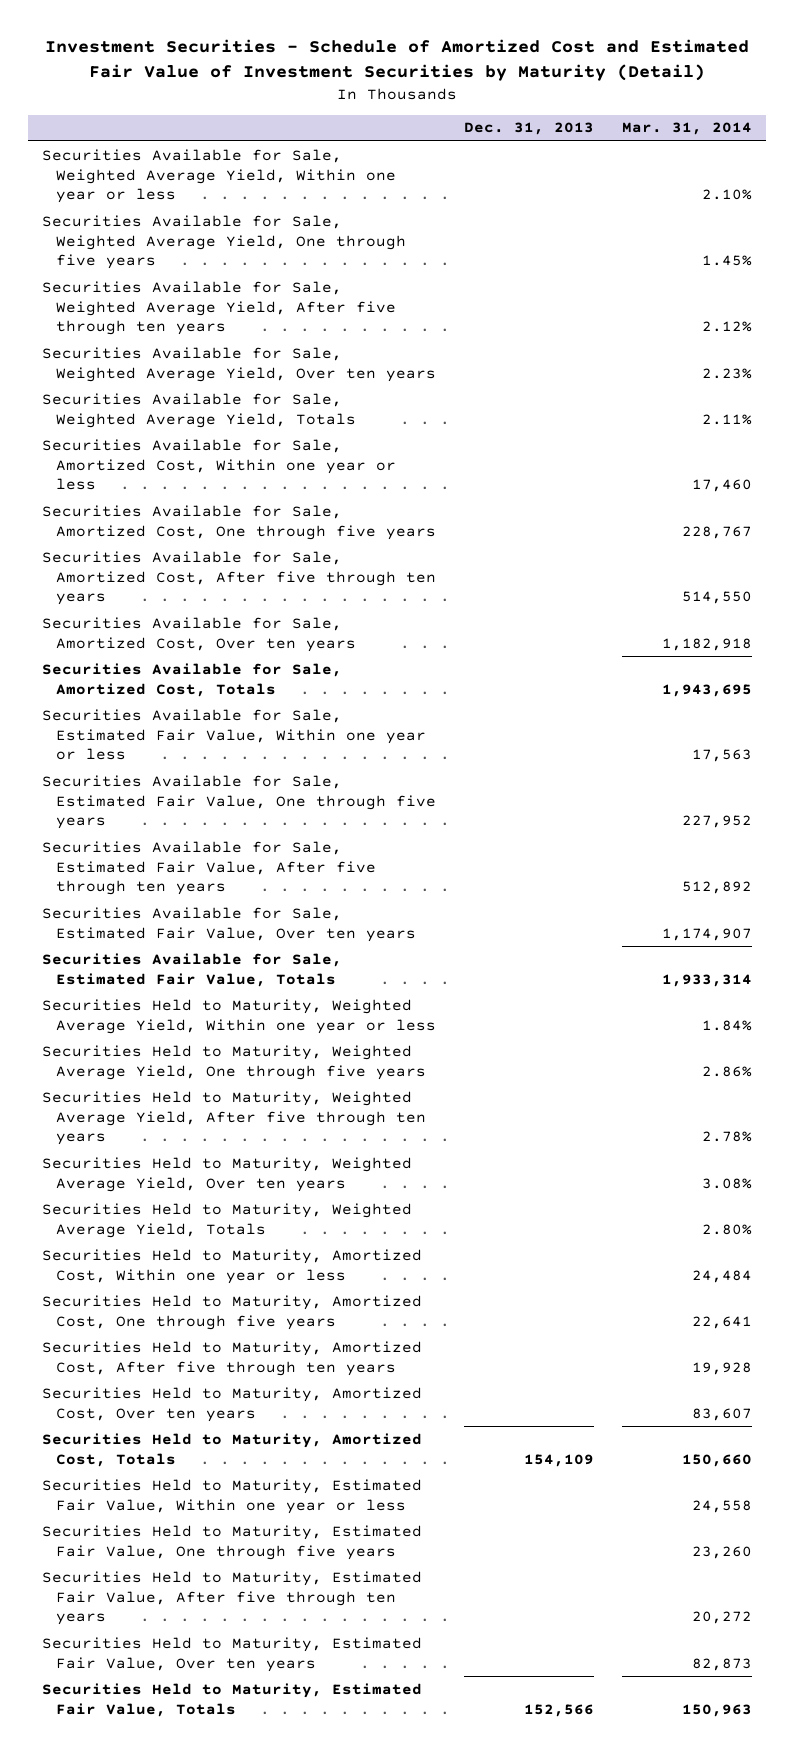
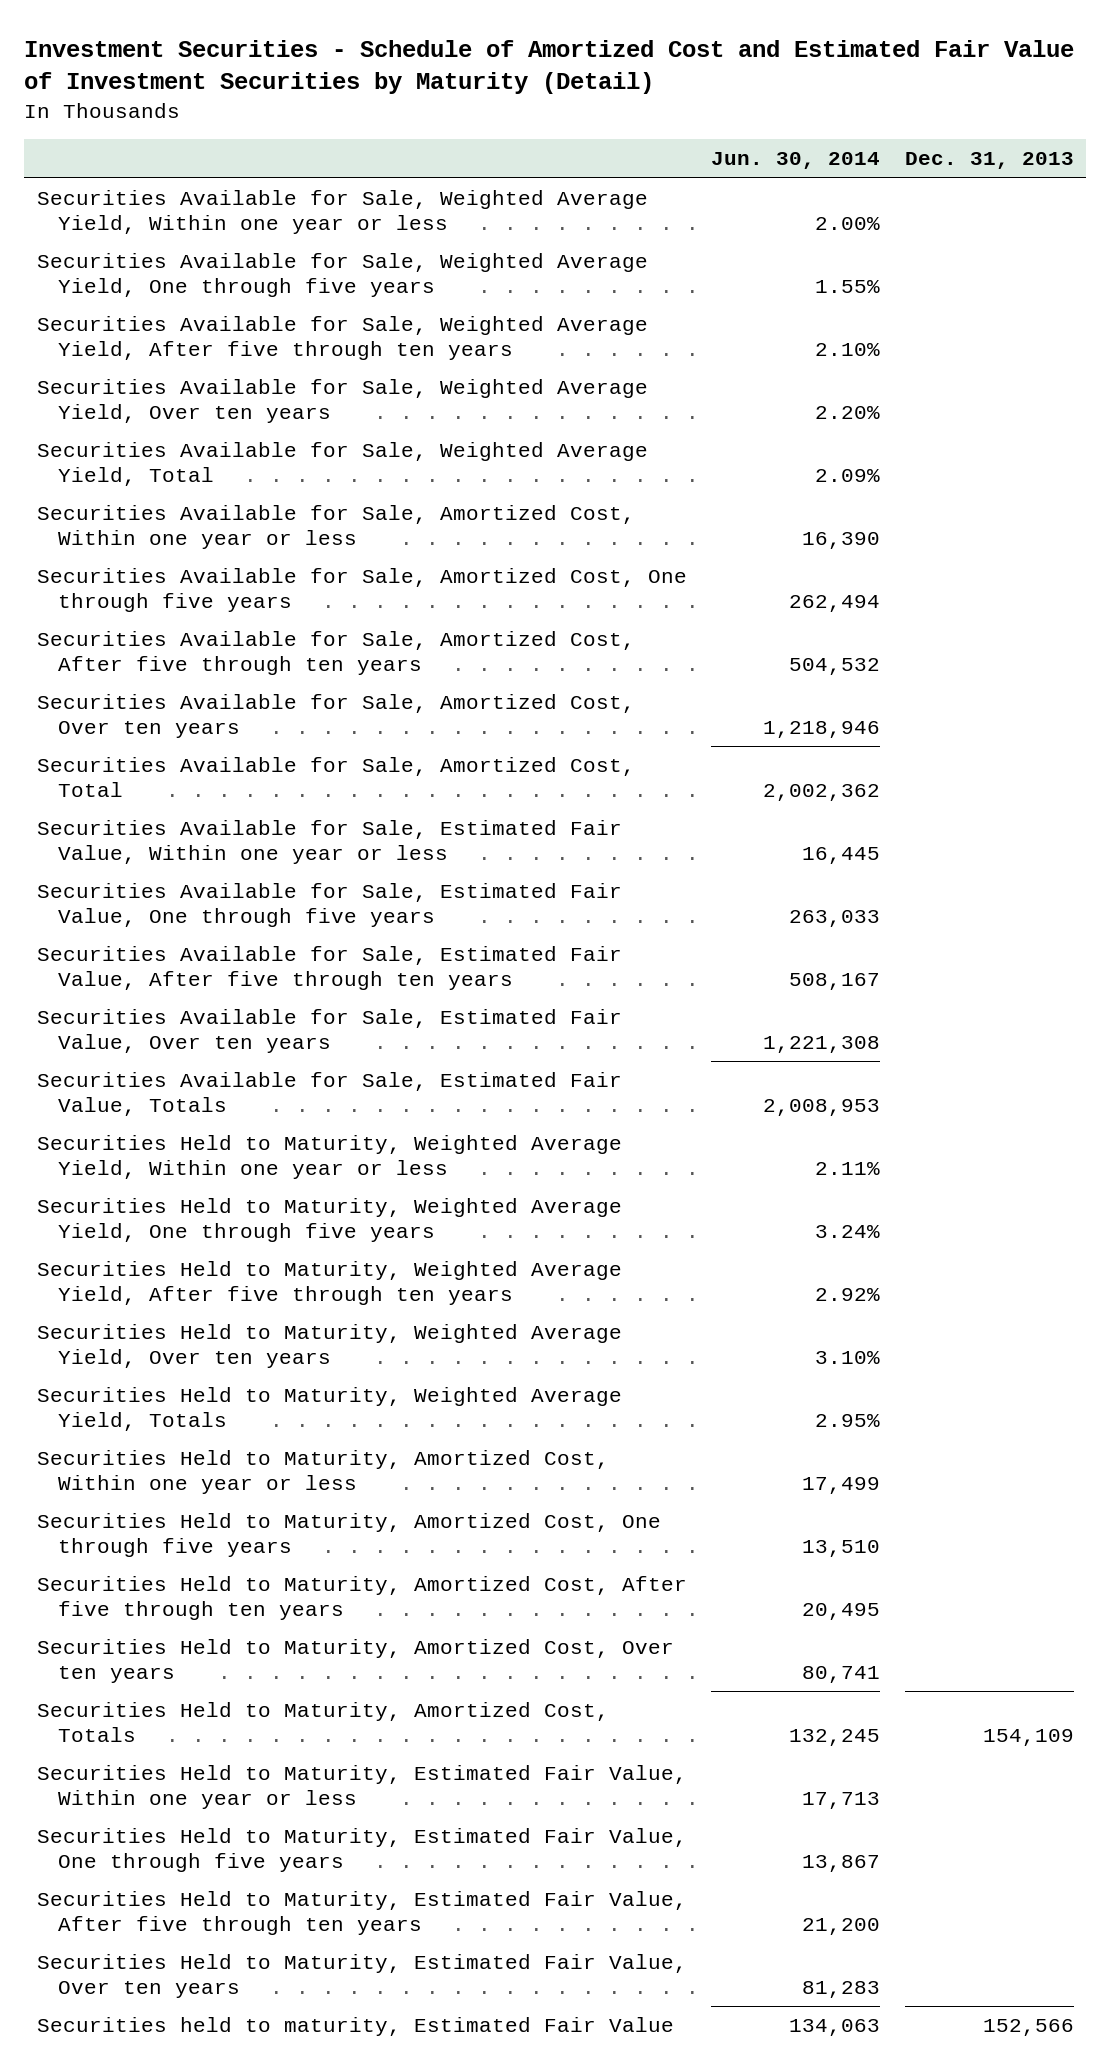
- | Dec. 31, 2013 | Mar. 31, 2014
+ | Jun. 30, 2014 | Dec. 31, 2013
- Securities Available for Sale, Weighted Average Yield, Totals | | 2.11%
+ Securities Available for Sale, Weighted Average Yield, Total | 2.09% |
- Securities Available for Sale, Amortized Cost, Totals | | 1,943,695
+ Securities Available for Sale, Amortized Cost, Total | 2,002,362 |
- Securities Held to Maturity, Estimated Fair Value, Totals | 152,566 | 150,963
+ Securities held to maturity, Estimated Fair Value | 134,063 | 152,566

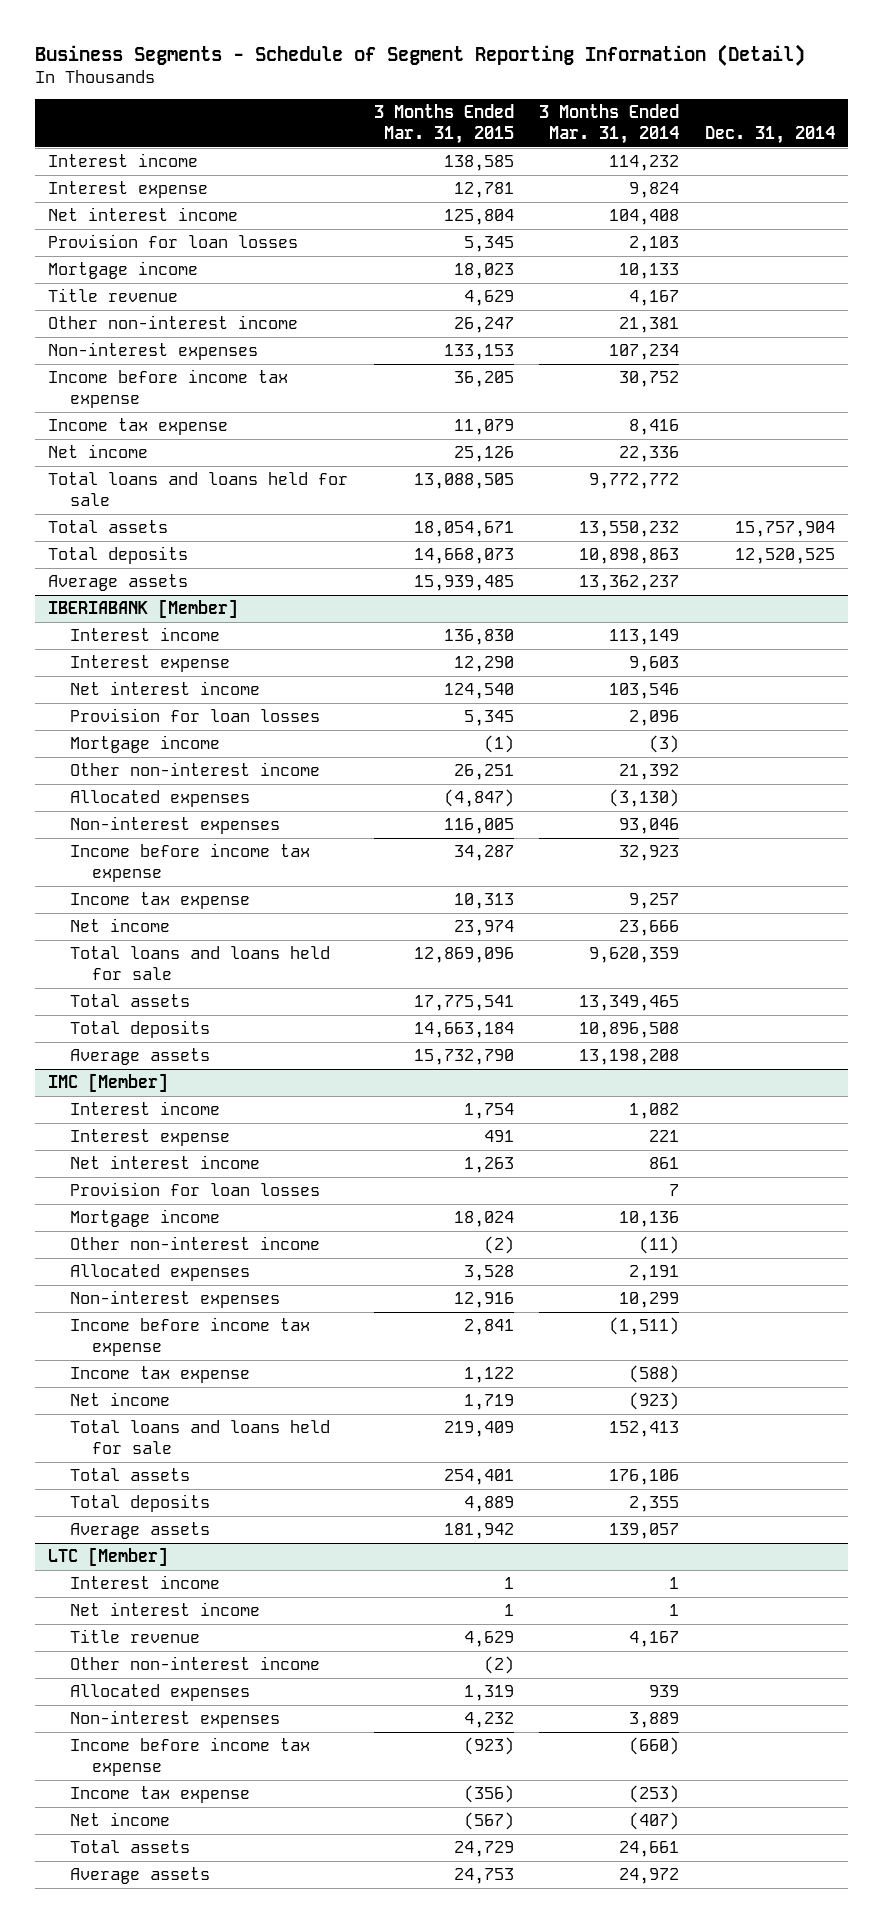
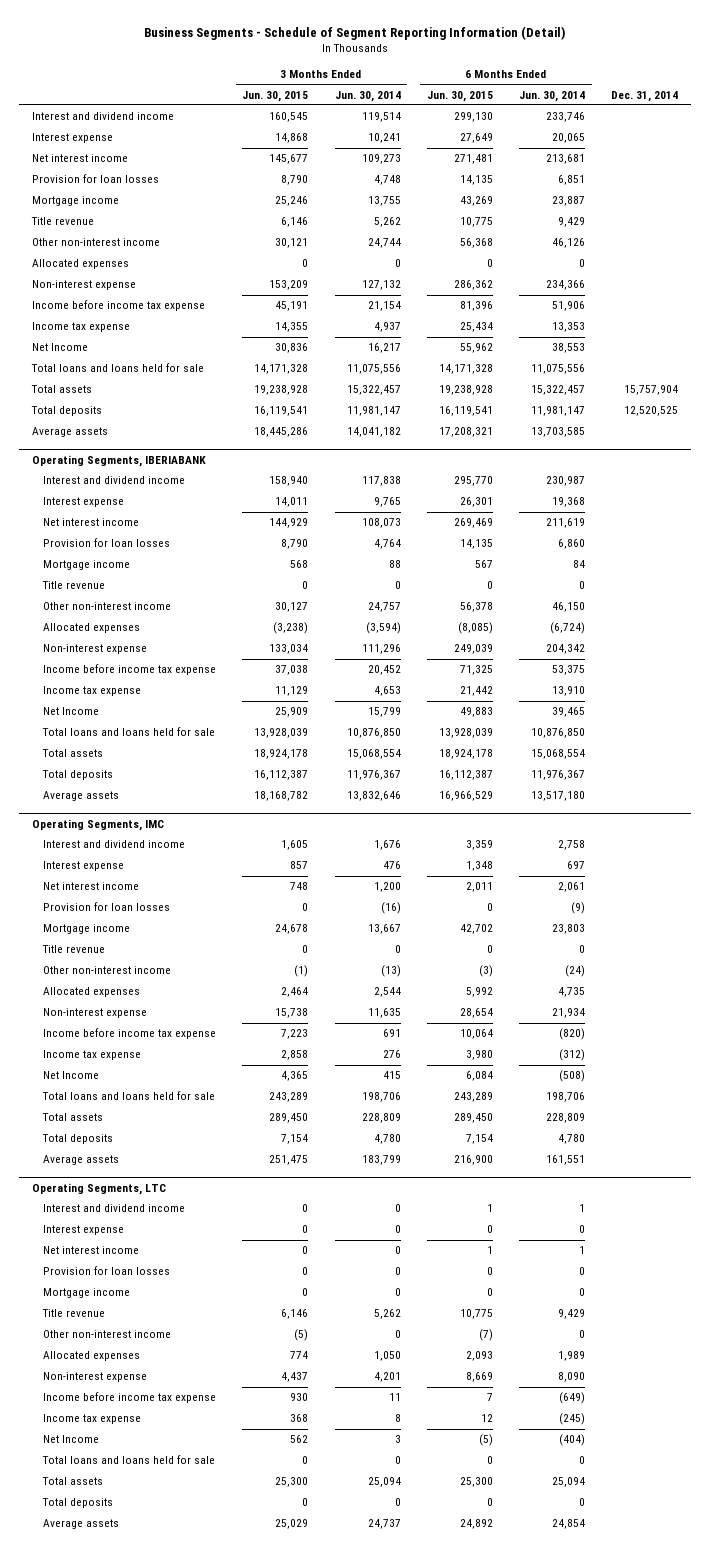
- | 3 Months Ended Mar. 31, 2015 | 3 Months Ended Mar. 31, 2014 | Dec. 31, 2014
+ | 3 Months Ended Jun. 30, 2015 | 3 Months Ended Jun. 30, 2014 | 6 Months Ended Jun. 30, 2015 | 6 Months Ended Jun. 30, 2014 | Dec. 31, 2014
- Interest income | 138,585 | 114,232 |
+ Interest and dividend income | 160,545 | 119,514 | 299,130 | 233,746 |
- Non-interest expenses | 133,153 | 107,234 |
+ Allocated expenses | 0 | 0 | 0 | 0 |
+ Non-interest expense | 153,209 | 127,132 | 286,362 | 234,366 |
- Net income | 25,126 | 22,336 |
+ Net Income | 30,836 | 16,217 | 55,962 | 38,553 |
- IBERIABANK [Member]
- Interest income | 136,830 | 113,149 |
+ Operating Segments, IBERIABANK
+ Interest and dividend income | 158,940 | 117,838 | 295,770 | 230,987 |
+ Title revenue | 0 | 0 | 0 | 0 |
- Non-interest expenses | 116,005 | 93,046 |
+ Non-interest expense | 133,034 | 111,296 | 249,039 | 204,342 |
- Net income | 23,974 | 23,666 |
+ Net Income | 25,909 | 15,799 | 49,883 | 39,465 |
- IMC [Member]
- Interest income | 1,754 | 1,082 |
+ Operating Segments, IMC
+ Interest and dividend income | 1,605 | 1,676 | 3,359 | 2,758 |
+ Title revenue | 0 | 0 | 0 | 0 |
- Non-interest expenses | 12,916 | 10,299 |
+ Non-interest expense | 15,738 | 11,635 | 28,654 | 21,934 |
- Net income | 1,719 | (923) |
+ Net Income | 4,365 | 415 | 6,084 | (508) |
- LTC [Member]
- Interest income | 1 | 1 |
+ Operating Segments, LTC
+ Interest and dividend income | 0 | 0 | 1 | 1 |
+ Interest expense | 0 | 0 | 0 | 0 |
+ Provision for loan losses | 0 | 0 | 0 | 0 |
+ Mortgage income | 0 | 0 | 0 | 0 |
- Non-interest expenses | 4,232 | 3,889 |
+ Non-interest expense | 4,437 | 4,201 | 8,669 | 8,090 |
- Net income | (567) | (407) |
+ Net Income | 562 | 3 | (5) | (404) |
+ Total loans and loans held for sale | 0 | 0 | 0 | 0 |
+ Total deposits | 0 | 0 | 0 | 0 |

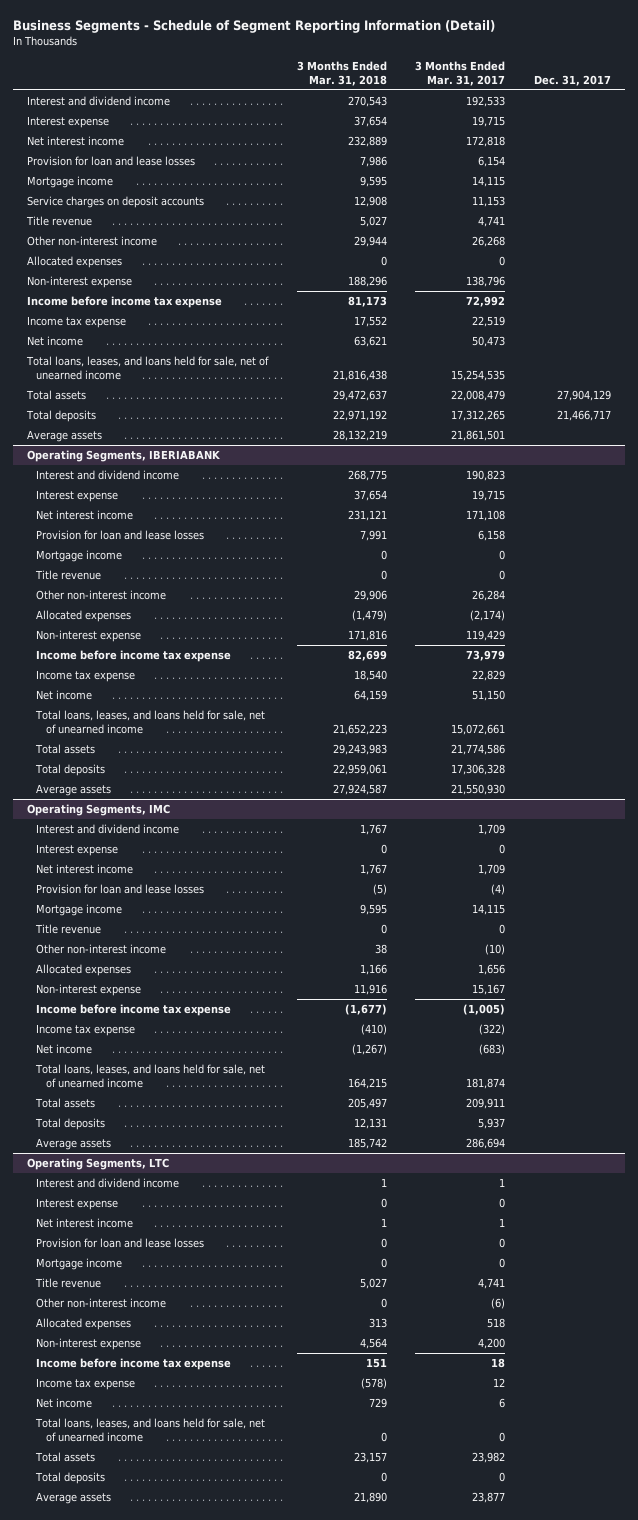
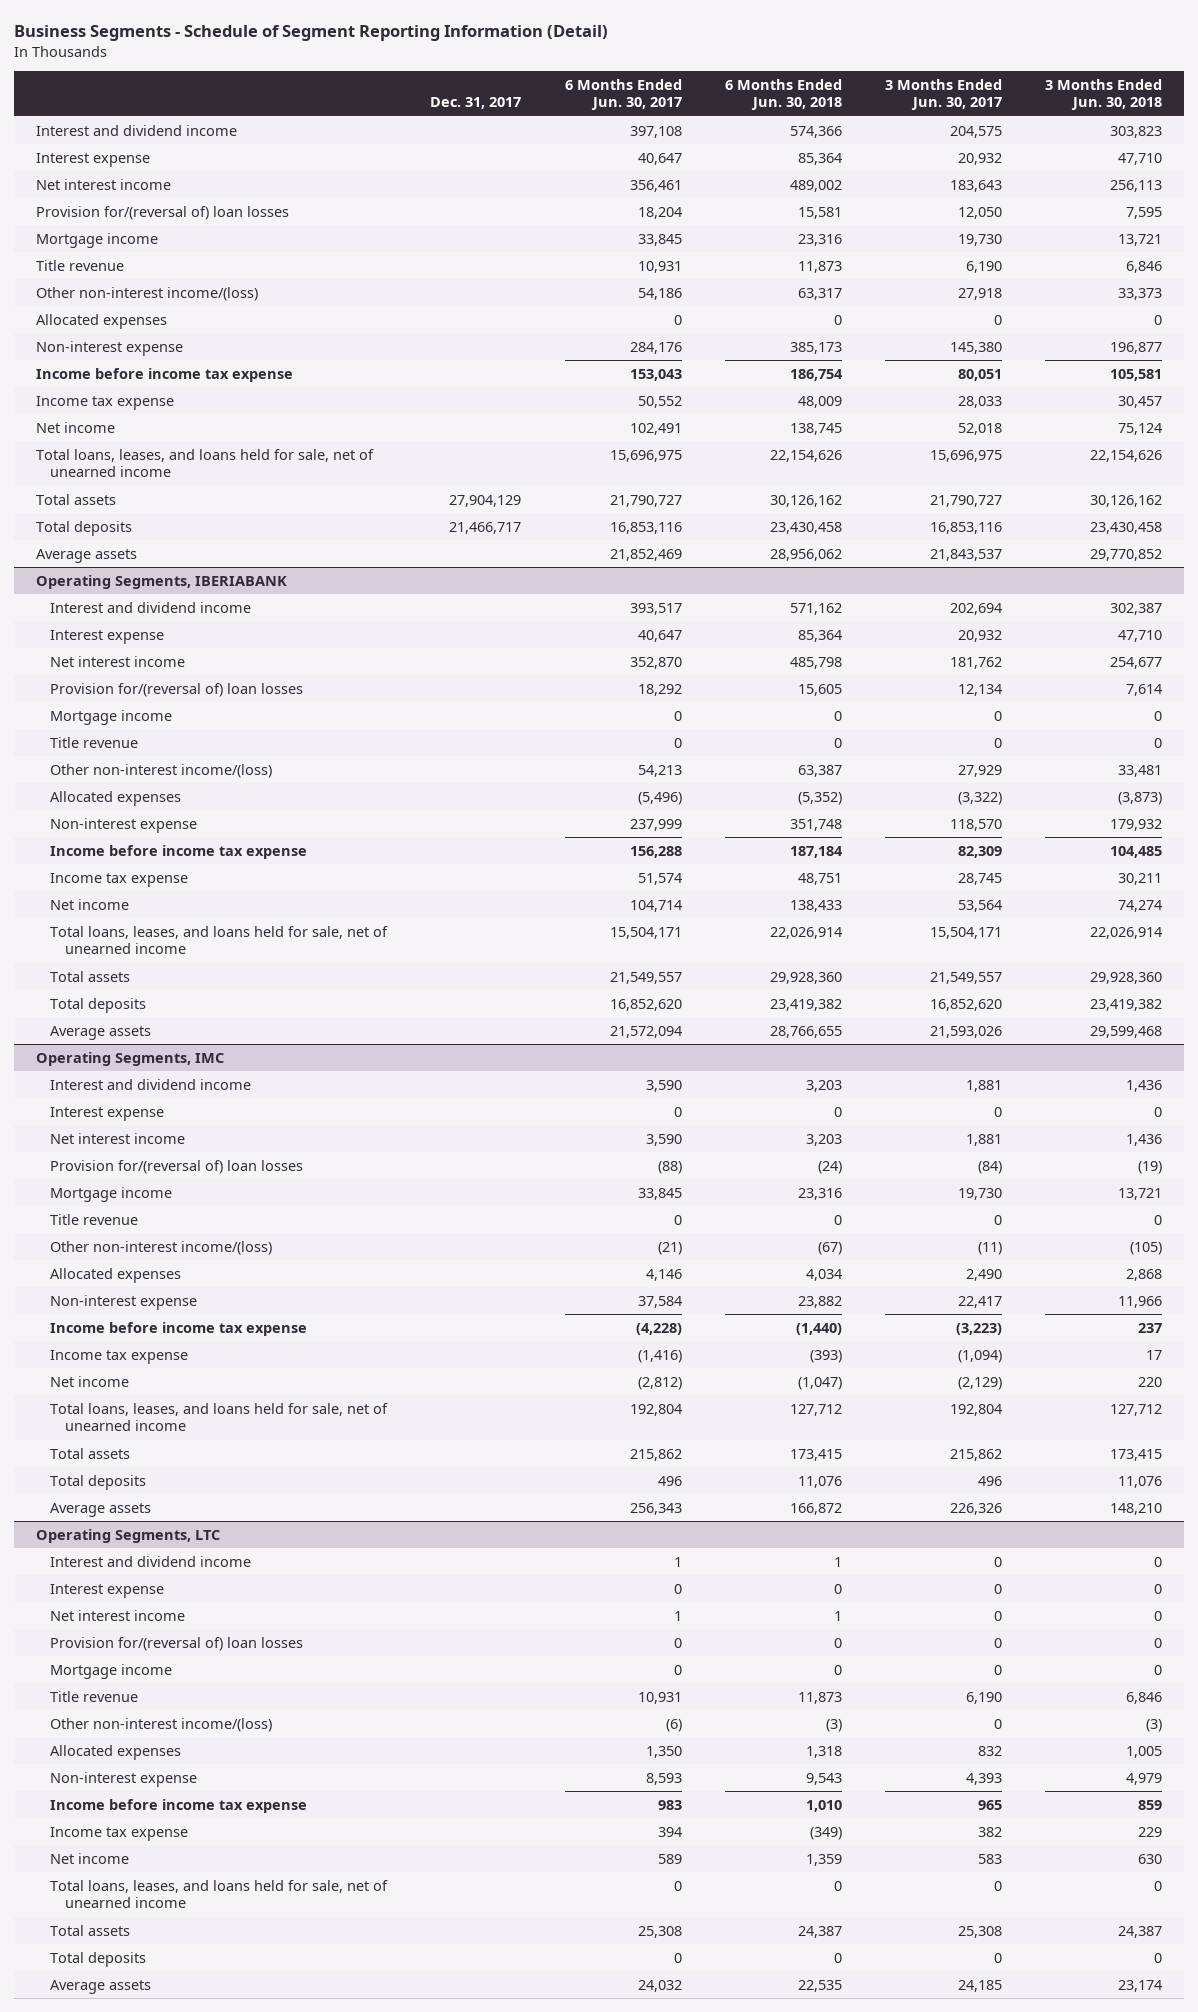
- | 3 Months Ended Mar. 31, 2018 | 3 Months Ended Mar. 31, 2017 | Dec. 31, 2017
+ | Dec. 31, 2017 | 6 Months Ended Jun. 30, 2017 | 6 Months Ended Jun. 30, 2018 | 3 Months Ended Jun. 30, 2017 | 3 Months Ended Jun. 30, 2018
- Provision for loan and lease losses | 7,986 | 6,154 |
+ Provision for/(reversal of) loan losses | | 18,204 | 15,581 | 12,050 | 7,595
- Service charges on deposit accounts | 12,908 | 11,153 |
- Other non-interest income | 29,944 | 26,268 |
+ Other non-interest income/(loss) | | 54,186 | 63,317 | 27,918 | 33,373
@ Operating Segments, IBERIABANK
- Provision for loan and lease losses | 7,991 | 6,158 |
+ Provision for/(reversal of) loan losses | | 18,292 | 15,605 | 12,134 | 7,614
- Other non-interest income | 29,906 | 26,284 |
+ Other non-interest income/(loss) | | 54,213 | 63,387 | 27,929 | 33,481
@ Operating Segments, IMC
- Provision for loan and lease losses | (5) | (4) |
+ Provision for/(reversal of) loan losses | | (88) | (24) | (84) | (19)
- Other non-interest income | 38 | (10) |
+ Other non-interest income/(loss) | | (21) | (67) | (11) | (105)
@ Operating Segments, LTC
- Provision for loan and lease losses | 0 | 0 |
+ Provision for/(reversal of) loan losses | | 0 | 0 | 0 | 0
- Other non-interest income | 0 | (6) |
+ Other non-interest income/(loss) | | (6) | (3) | 0 | (3)

